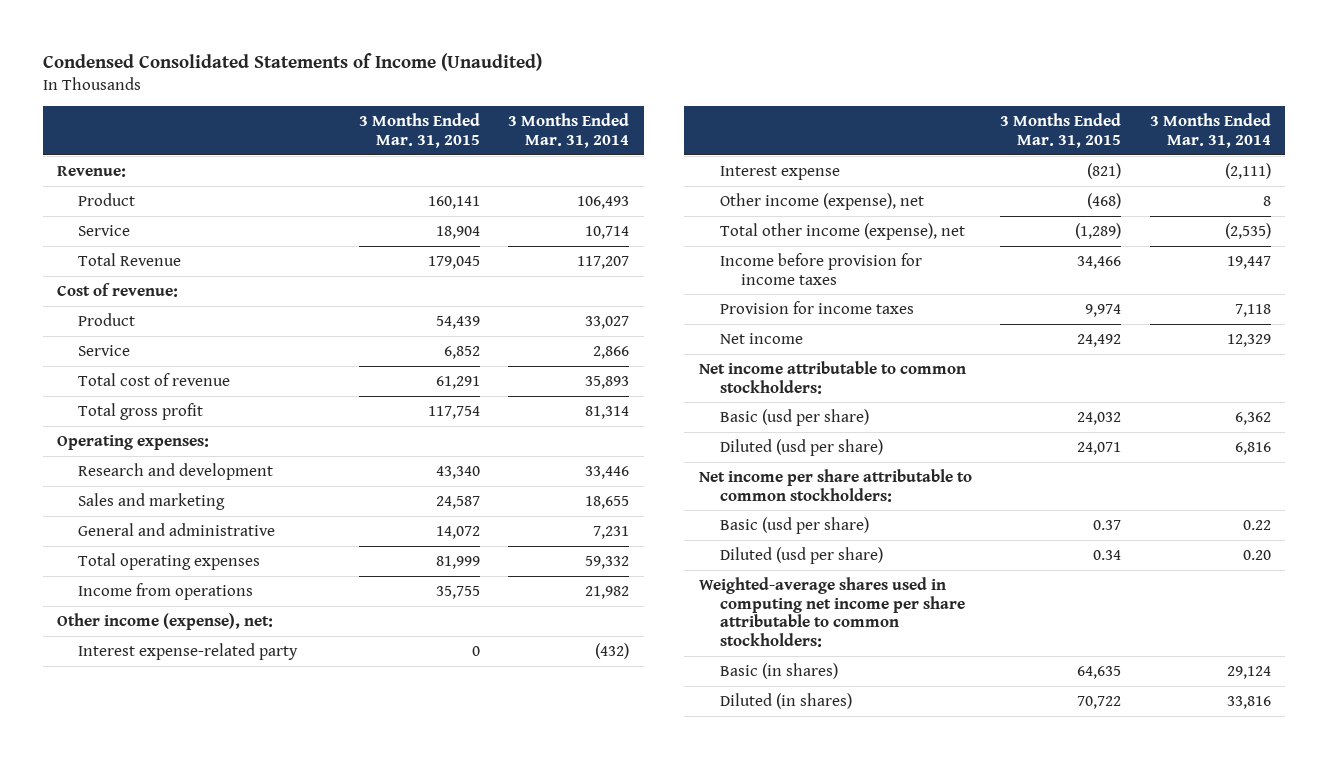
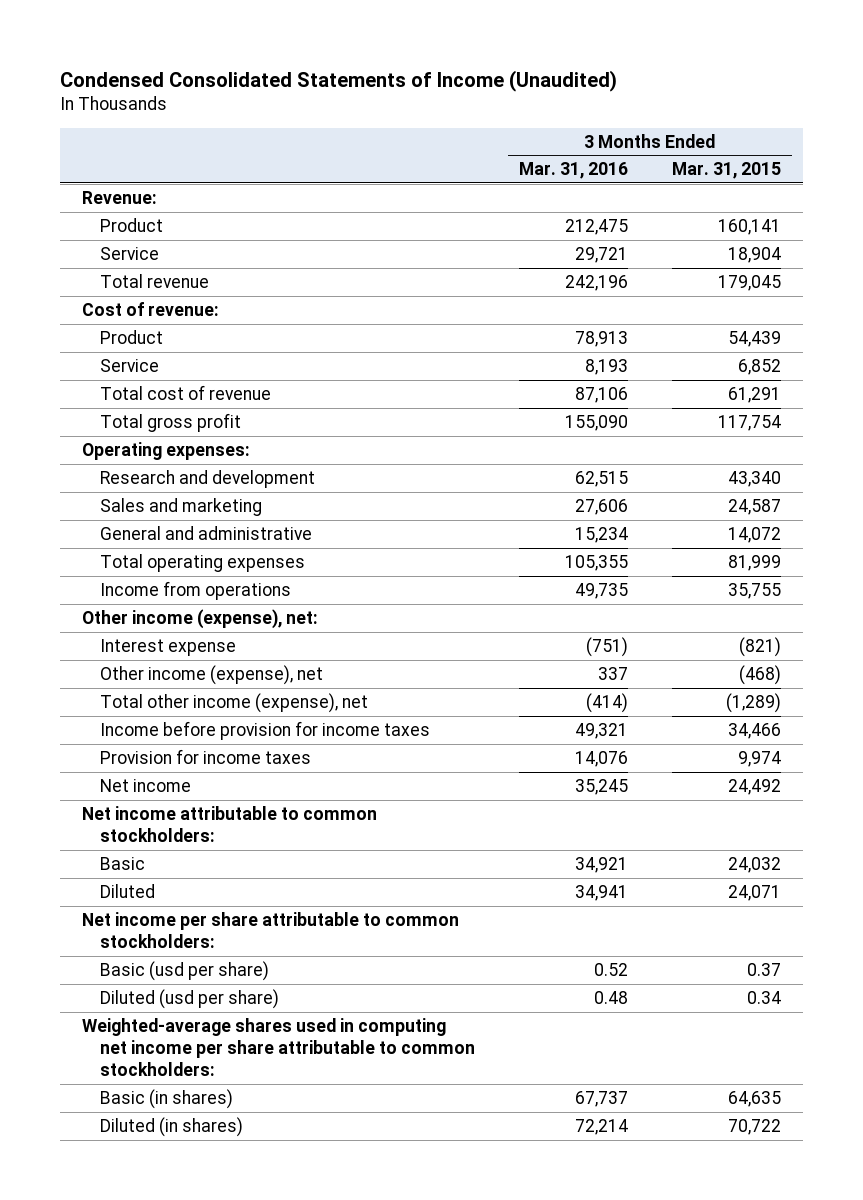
- | 3 Months Ended Mar. 31, 2015 | 3 Months Ended Mar. 31, 2014
+ | 3 Months Ended Mar. 31, 2016 | 3 Months Ended Mar. 31, 2015
- Total Revenue | 179,045 | 117,207
+ Total revenue | 242,196 | 179,045
- Interest expense-related party | 0 | (432)
- Basic (usd per share) | 24,032 | 6,362
- Diluted (usd per share) | 24,071 | 6,816
+ Basic | 34,921 | 24,032
+ Diluted | 34,941 | 24,071

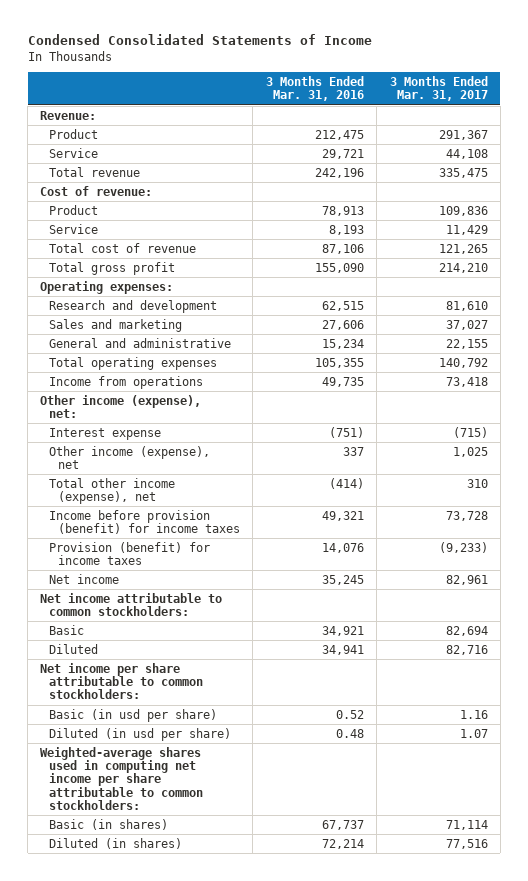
- Condensed Consolidated Statements of Income (Unaudited)
+ Condensed Consolidated Statements of Income
- | 3 Months Ended Mar. 31, 2016 | 3 Months Ended Mar. 31, 2015
+ | 3 Months Ended Mar. 31, 2016 | 3 Months Ended Mar. 31, 2017
- Income before provision for income taxes | 49,321 | 34,466
- Provision for income taxes | 14,076 | 9,974
+ Income before provision (benefit) for income taxes | 49,321 | 73,728
+ Provision (benefit) for income taxes | 14,076 | (9,233)
- Basic (usd per share) | 0.52 | 0.37
- Diluted (usd per share) | 0.48 | 0.34
+ Basic (in usd per share) | 0.52 | 1.16
+ Diluted (in usd per share) | 0.48 | 1.07

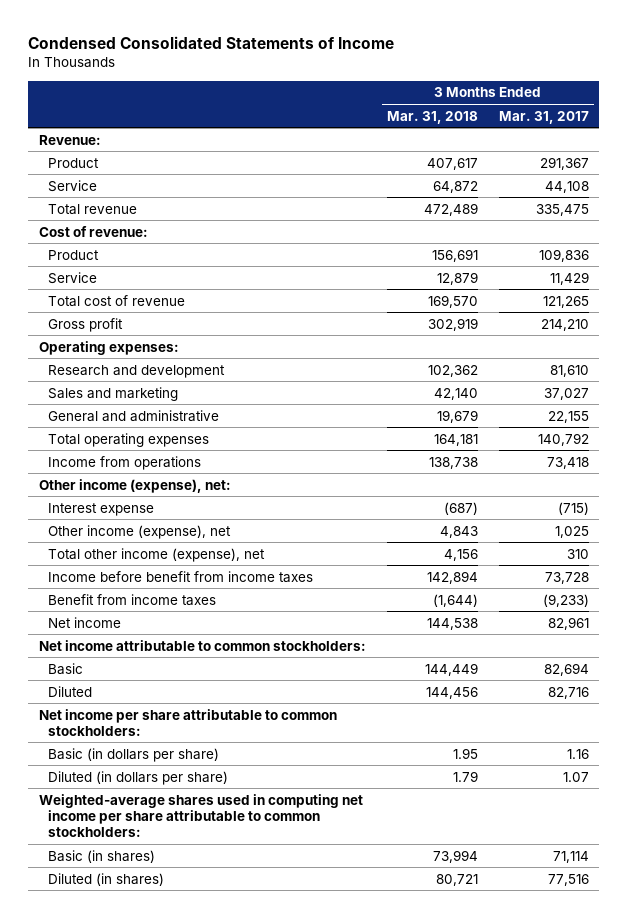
- | 3 Months Ended Mar. 31, 2016 | 3 Months Ended Mar. 31, 2017
+ | 3 Months Ended Mar. 31, 2018 | 3 Months Ended Mar. 31, 2017
- Total gross profit | 155,090 | 214,210
+ Gross profit | 302,919 | 214,210
- Income before provision (benefit) for income taxes | 49,321 | 73,728
- Provision (benefit) for income taxes | 14,076 | (9,233)
+ Income before benefit from income taxes | 142,894 | 73,728
+ Benefit from income taxes | (1,644) | (9,233)
- Basic (in usd per share) | 0.52 | 1.16
- Diluted (in usd per share) | 0.48 | 1.07
+ Basic (in dollars per share) | 1.95 | 1.16
+ Diluted (in dollars per share) | 1.79 | 1.07

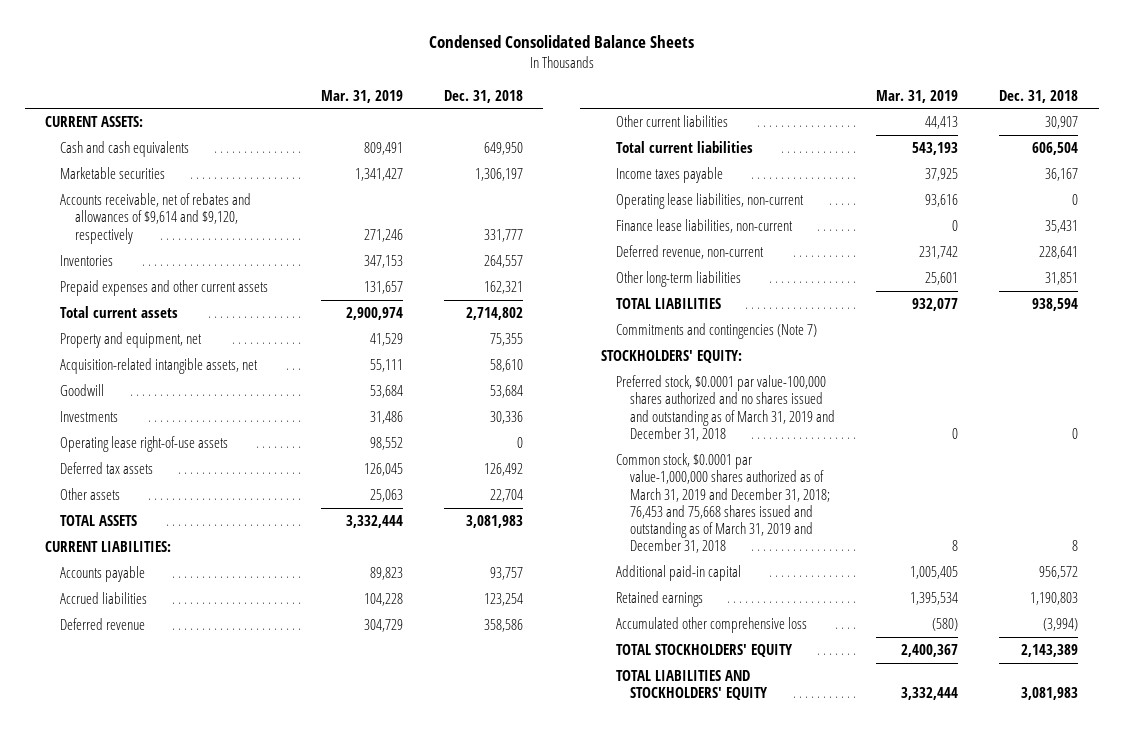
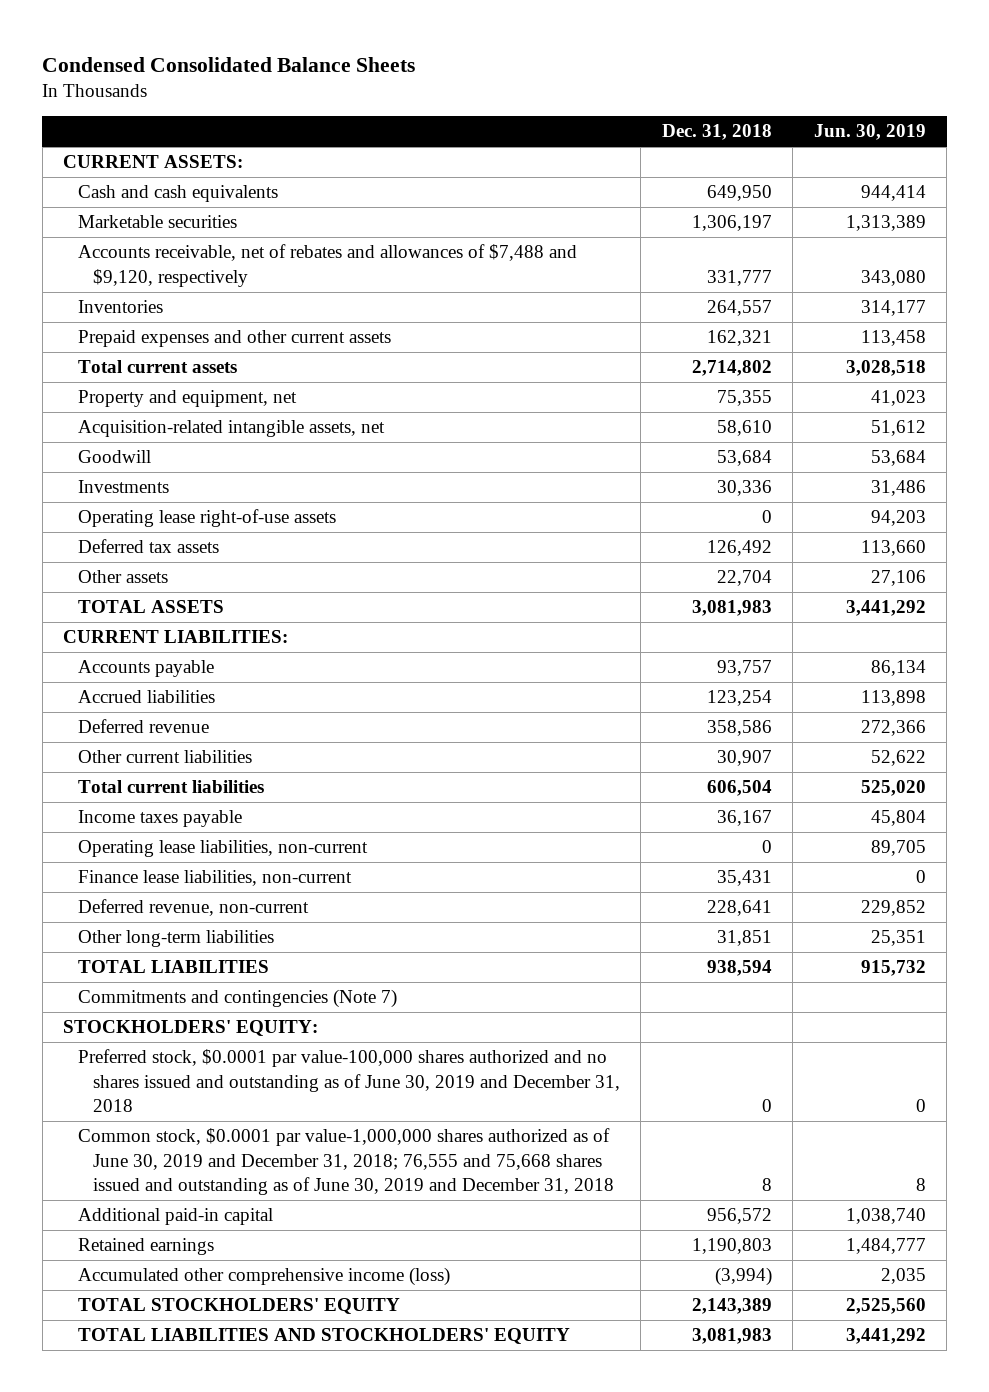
- | Mar. 31, 2019 | Dec. 31, 2018
+ | Dec. 31, 2018 | Jun. 30, 2019
- Accounts receivable, net of rebates and allowances of $9,614 and $9,120, respectively | 271,246 | 331,777
+ Accounts receivable, net of rebates and allowances of $7,488 and $9,120, respectively | 331,777 | 343,080
- Preferred stock, $0.0001 par value-100,000 shares authorized and no shares issued and outstanding as of March 31, 2019 and December 31, 2018 | 0 | 0
- Common stock, $0.0001 par value-1,000,000 shares authorized as of March 31, 2019 and December 31, 2018; 76,453 and 75,668 shares issued and outstanding as of March 31, 2019 and December 31, 2018 | 8 | 8
+ Preferred stock, $0.0001 par value-100,000 shares authorized and no shares issued and outstanding as of June 30, 2019 and December 31, 2018 | 0 | 0
+ Common stock, $0.0001 par value-1,000,000 shares authorized as of June 30, 2019 and December 31, 2018; 76,555 and 75,668 shares issued and outstanding as of June 30, 2019 and December 31, 2018 | 8 | 8
- Accumulated other comprehensive loss | (580) | (3,994)
+ Accumulated other comprehensive income (loss) | (3,994) | 2,035

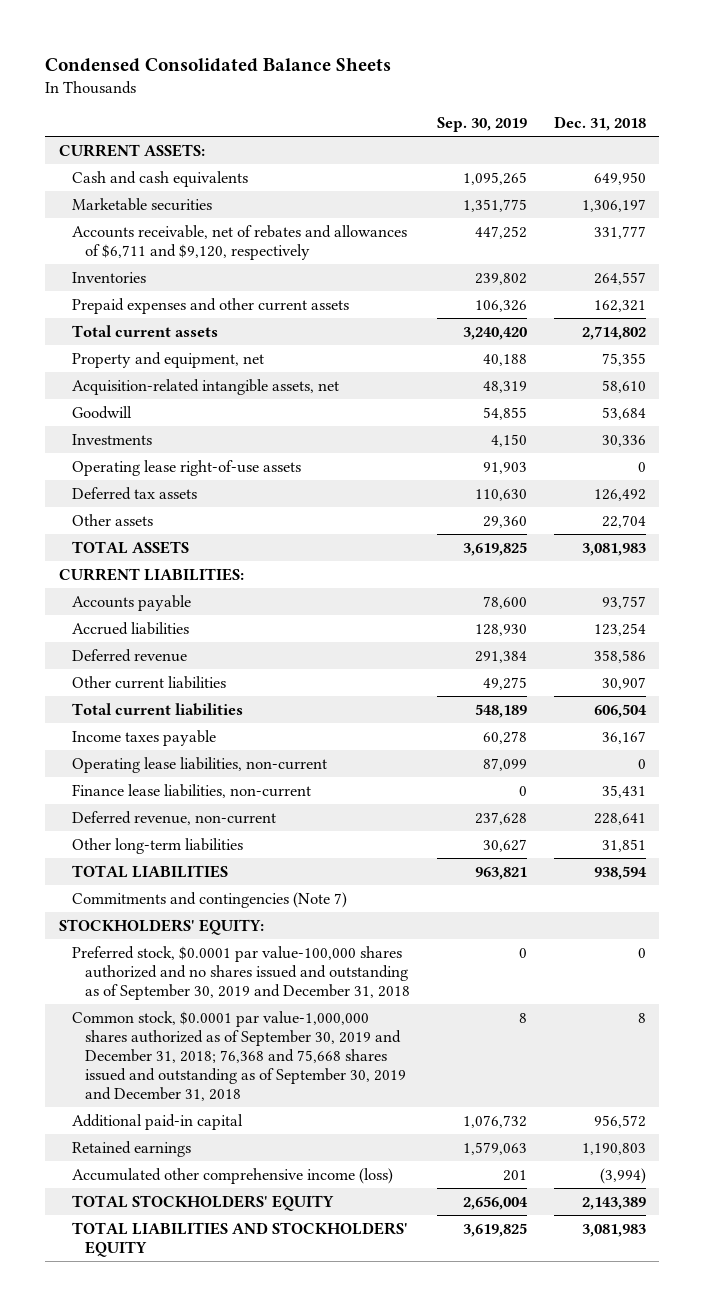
- | Dec. 31, 2018 | Jun. 30, 2019
+ | Sep. 30, 2019 | Dec. 31, 2018
- Accounts receivable, net of rebates and allowances of $7,488 and $9,120, respectively | 331,777 | 343,080
+ Accounts receivable, net of rebates and allowances of $6,711 and $9,120, respectively | 447,252 | 331,777
- Preferred stock, $0.0001 par value-100,000 shares authorized and no shares issued and outstanding as of June 30, 2019 and December 31, 2018 | 0 | 0
- Common stock, $0.0001 par value-1,000,000 shares authorized as of June 30, 2019 and December 31, 2018; 76,555 and 75,668 shares issued and outstanding as of June 30, 2019 and December 31, 2018 | 8 | 8
+ Preferred stock, $0.0001 par value-100,000 shares authorized and no shares issued and outstanding as of September 30, 2019 and December 31, 2018 | 0 | 0
+ Common stock, $0.0001 par value-1,000,000 shares authorized as of September 30, 2019 and December 31, 2018; 76,368 and 75,668 shares issued and outstanding as of September 30, 2019 and December 31, 2018 | 8 | 8

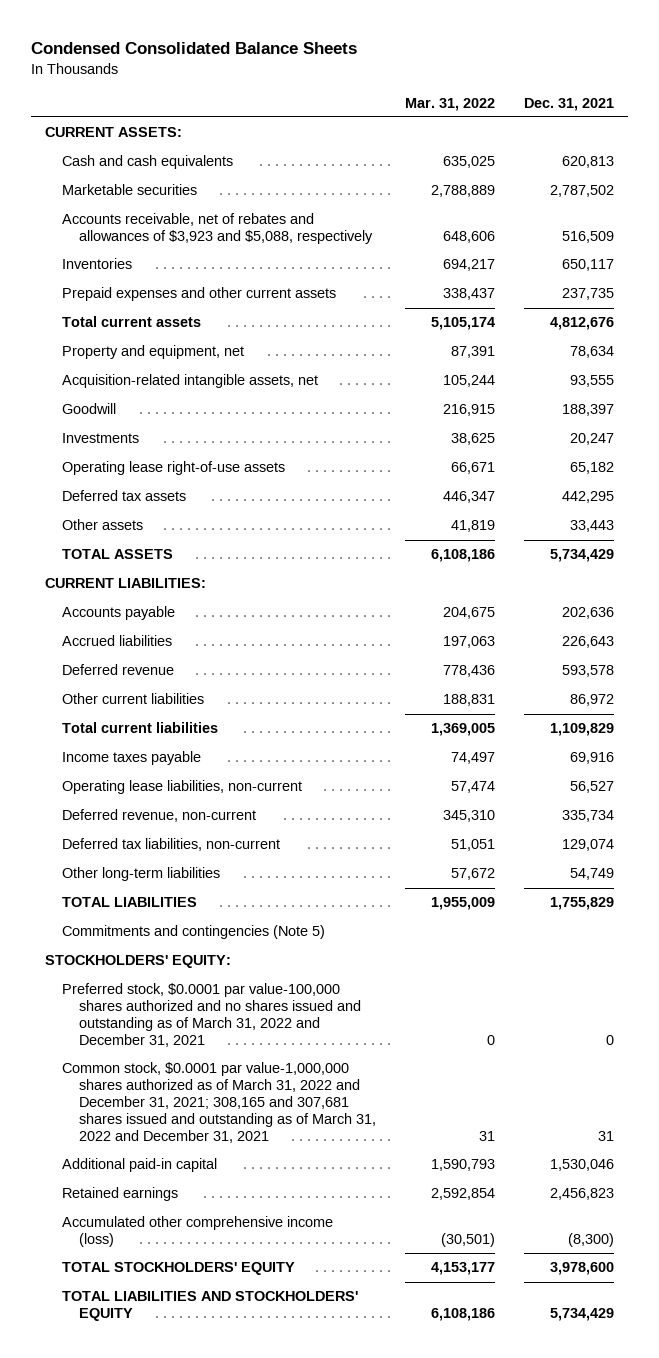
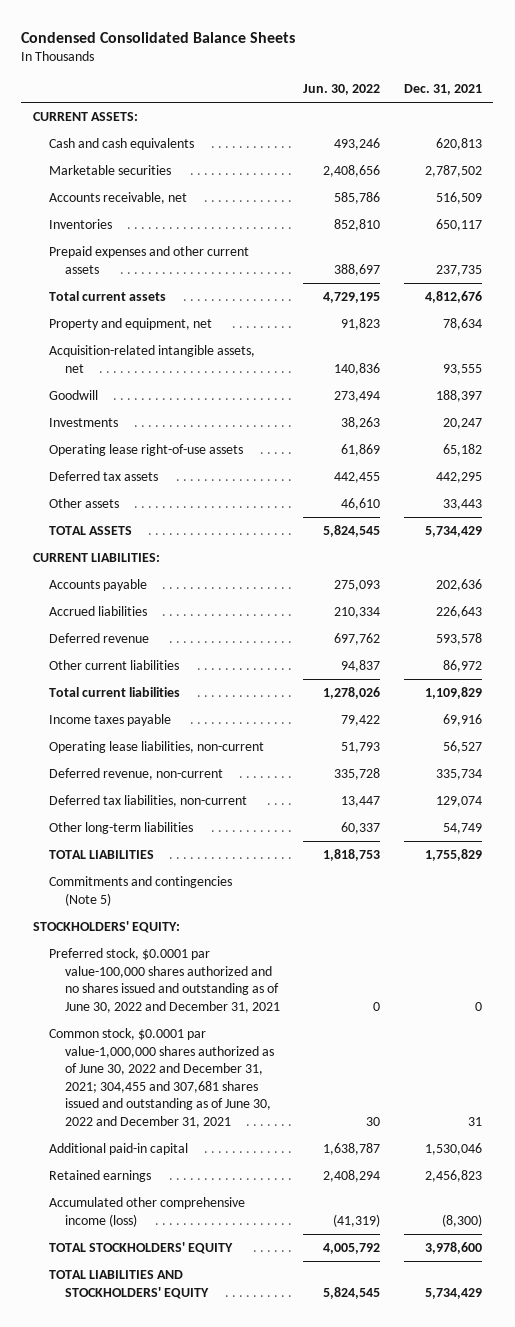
- | Mar. 31, 2022 | Dec. 31, 2021
+ | Jun. 30, 2022 | Dec. 31, 2021
- Accounts receivable, net of rebates and allowances of $3,923 and $5,088, respectively | 648,606 | 516,509
+ Accounts receivable, net | 585,786 | 516,509
- Preferred stock, $0.0001 par value-100,000 shares authorized and no shares issued and outstanding as of March 31, 2022 and December 31, 2021 | 0 | 0
- Common stock, $0.0001 par value-1,000,000 shares authorized as of March 31, 2022 and December 31, 2021; 308,165 and 307,681 shares issued and outstanding as of March 31, 2022 and December 31, 2021 | 31 | 31
+ Preferred stock, $0.0001 par value-100,000 shares authorized and no shares issued and outstanding as of June 30, 2022 and December 31, 2021 | 0 | 0
+ Common stock, $0.0001 par value-1,000,000 shares authorized as of June 30, 2022 and December 31, 2021; 304,455 and 307,681 shares issued and outstanding as of June 30, 2022 and December 31, 2021 | 30 | 31

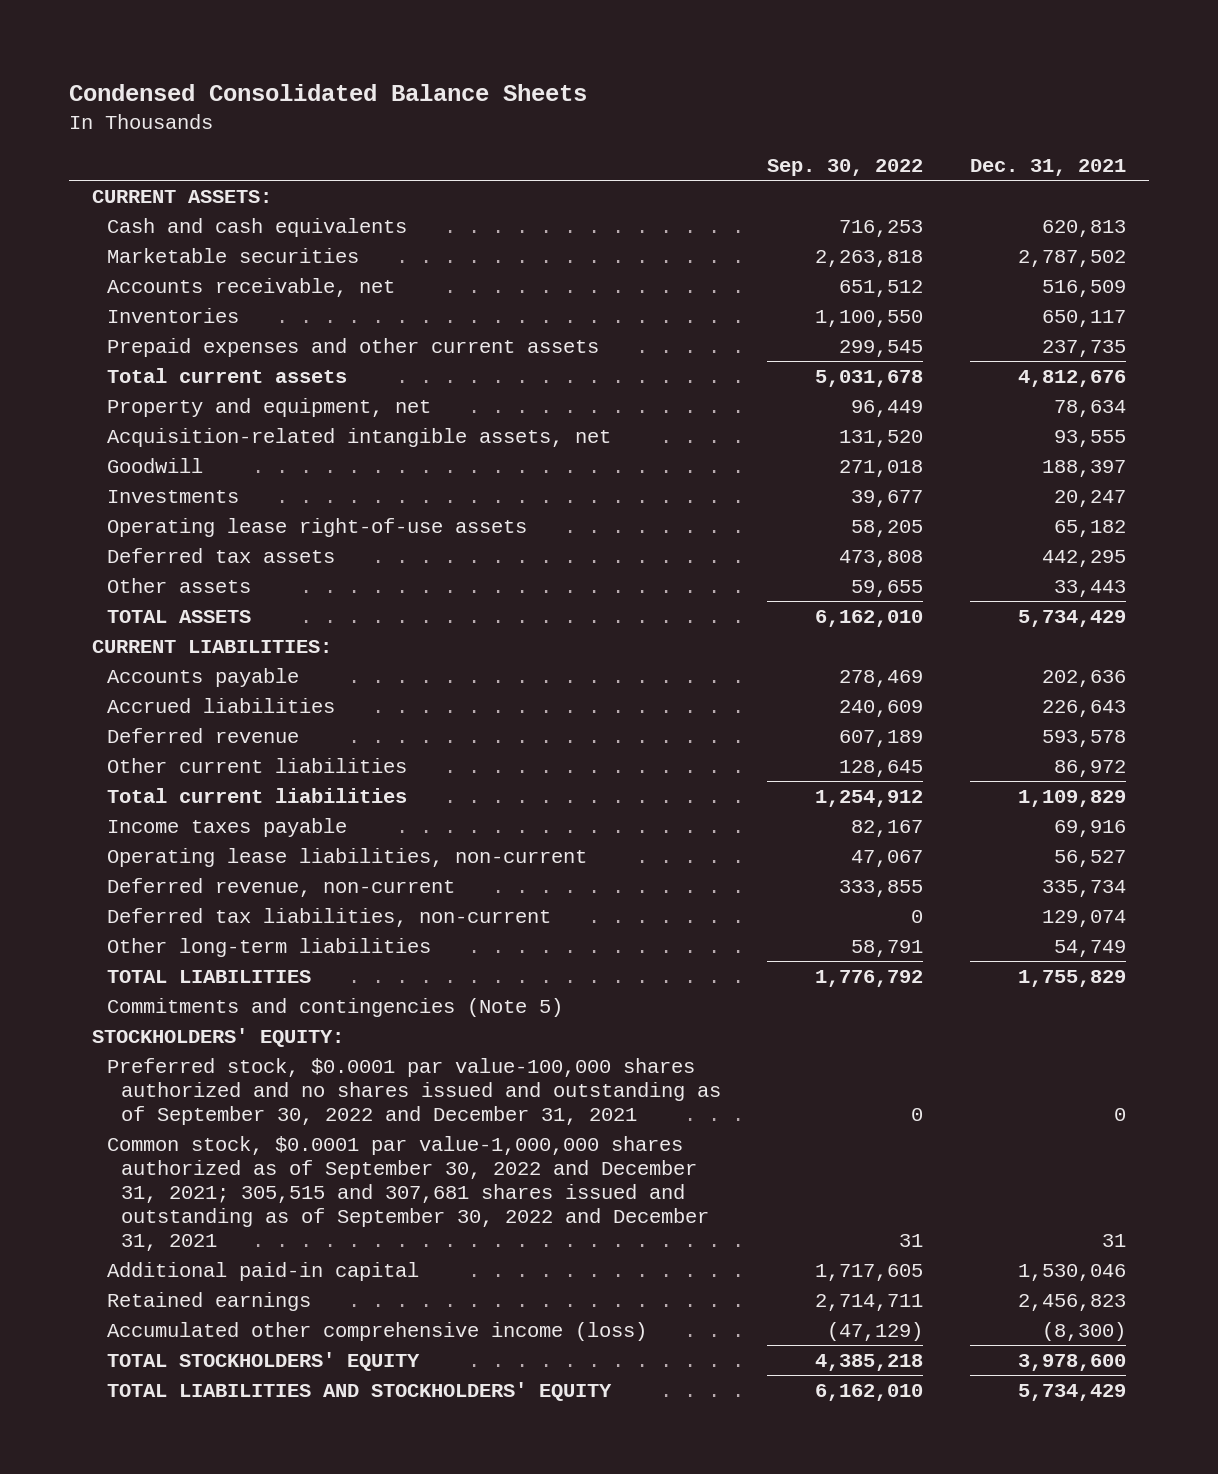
- | Jun. 30, 2022 | Dec. 31, 2021
+ | Sep. 30, 2022 | Dec. 31, 2021
- Preferred stock, $0.0001 par value-100,000 shares authorized and no shares issued and outstanding as of June 30, 2022 and December 31, 2021 | 0 | 0
- Common stock, $0.0001 par value-1,000,000 shares authorized as of June 30, 2022 and December 31, 2021; 304,455 and 307,681 shares issued and outstanding as of June 30, 2022 and December 31, 2021 | 30 | 31
+ Preferred stock, $0.0001 par value-100,000 shares authorized and no shares issued and outstanding as of September 30, 2022 and December 31, 2021 | 0 | 0
+ Common stock, $0.0001 par value-1,000,000 shares authorized as of September 30, 2022 and December 31, 2021; 305,515 and 307,681 shares issued and outstanding as of September 30, 2022 and December 31, 2021 | 31 | 31

